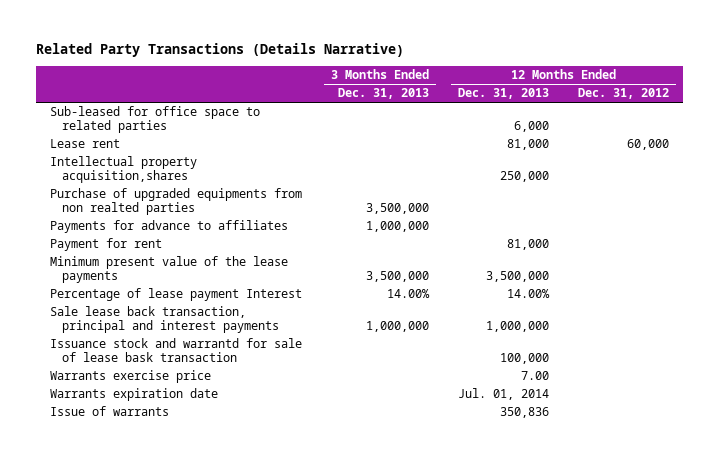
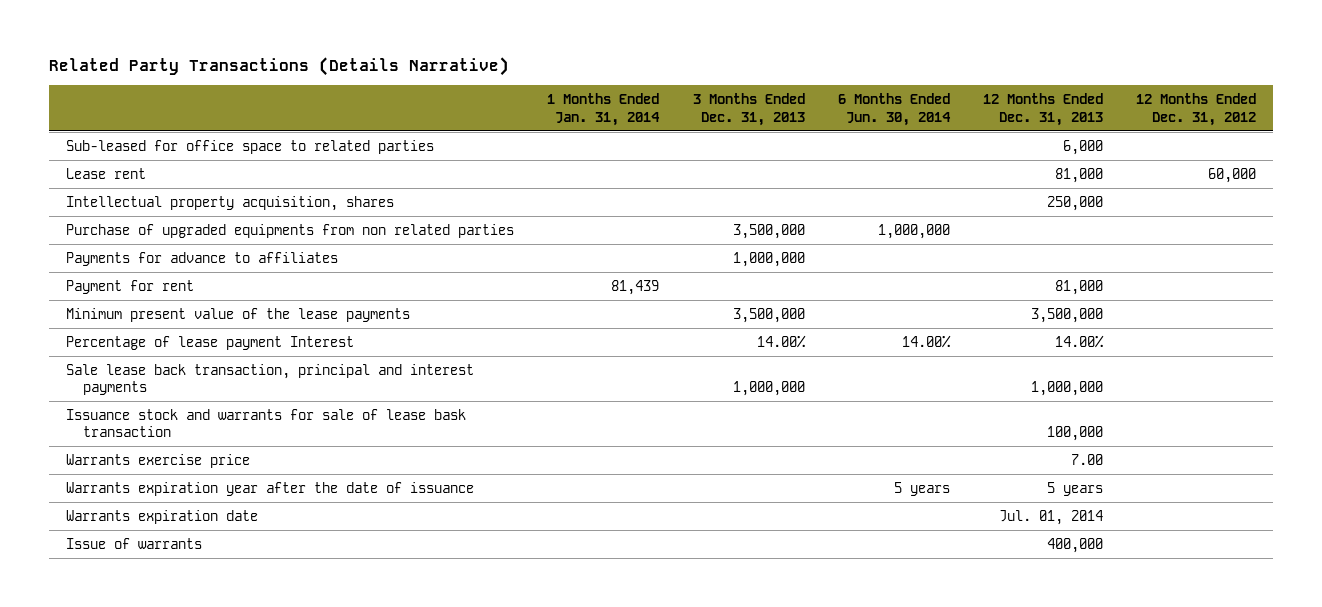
- | 3 Months Ended Dec. 31, 2013 | 12 Months Ended Dec. 31, 2013 | 12 Months Ended Dec. 31, 2012
+ | 1 Months Ended Jan. 31, 2014 | 3 Months Ended Dec. 31, 2013 | 6 Months Ended Jun. 30, 2014 | 12 Months Ended Dec. 31, 2013 | 12 Months Ended Dec. 31, 2012
- Intellectual property acquisition,shares | | 250,000 |
- Purchase of upgraded equipments from non realted parties | 3,500,000 | |
+ Intellectual property acquisition, shares | | | | 250,000 |
+ Purchase of upgraded equipments from non related parties | | 3,500,000 | 1,000,000 | |
- Issuance stock and warrantd for sale of lease bask transaction | | 100,000 |
+ Issuance stock and warrants for sale of lease bask transaction | | | | 100,000 |
+ Warrants expiration year after the date of issuance | | | 5 years | 5 years |
- Issue of warrants | | 350,836 |
+ Issue of warrants | | | | 400,000 |

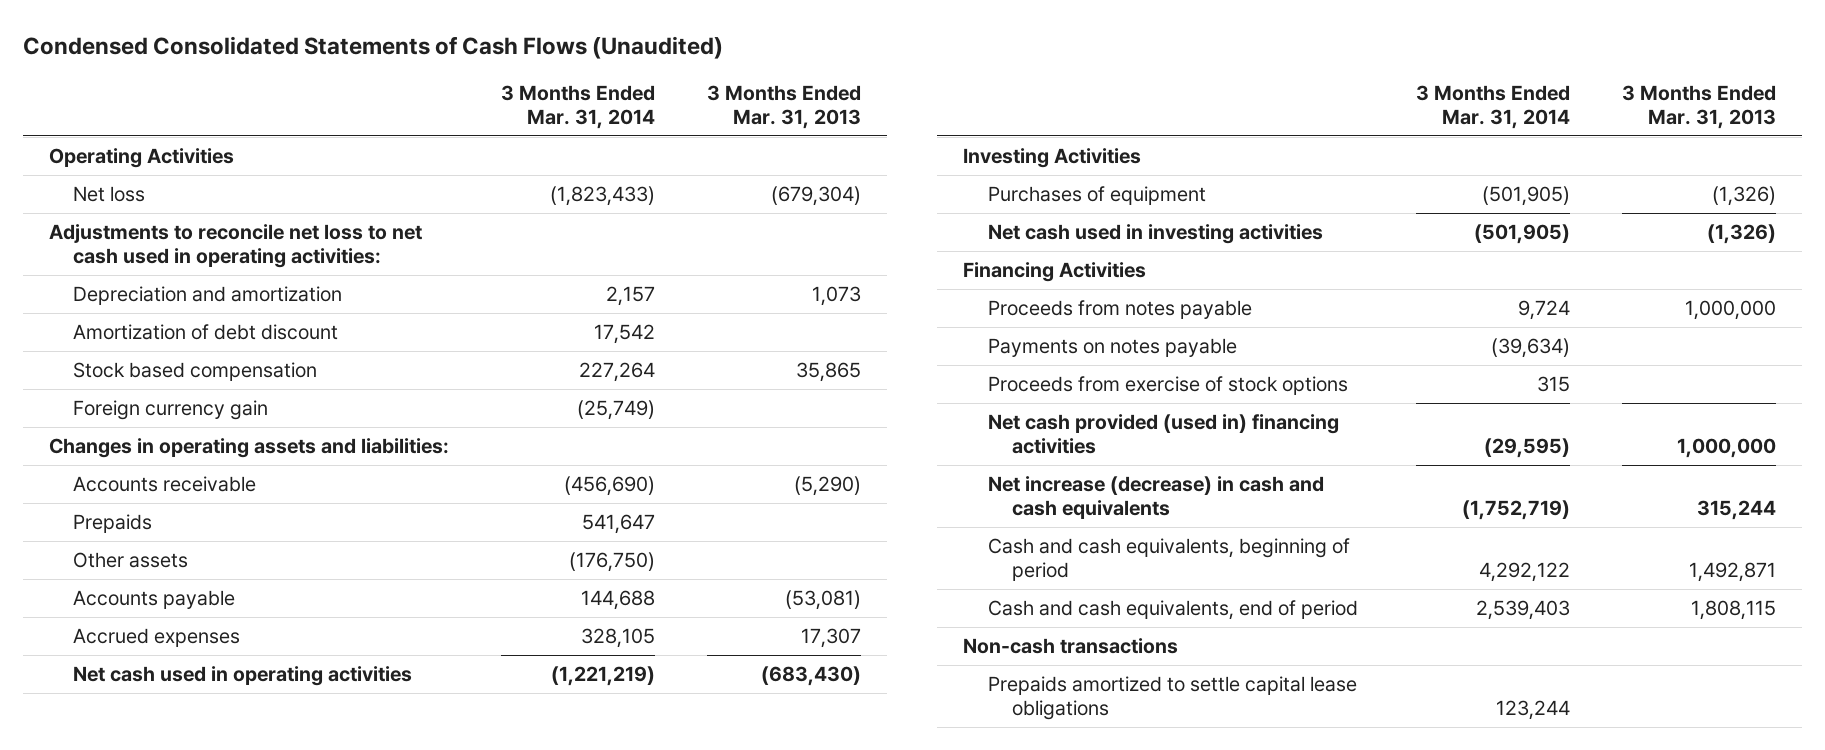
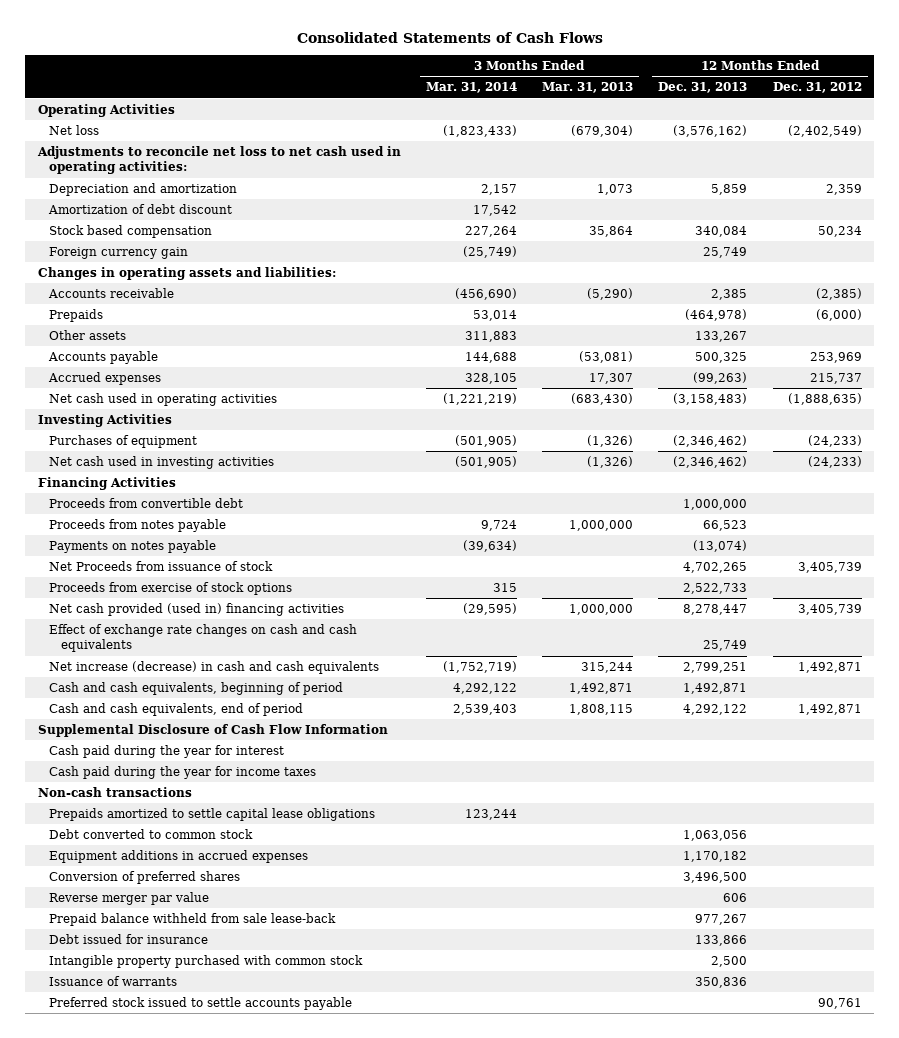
- Condensed Consolidated Statements of Cash Flows (Unaudited)
+ Consolidated Statements of Cash Flows
- | 3 Months Ended Mar. 31, 2014 | 3 Months Ended Mar. 31, 2013
+ | 3 Months Ended Mar. 31, 2014 | 3 Months Ended Mar. 31, 2013 | 12 Months Ended Dec. 31, 2013 | 12 Months Ended Dec. 31, 2012
- Stock based compensation | 227,264 | 35,865
+ Stock based compensation | 227,264 | 35,864 | 340,084 | 50,234
- Prepaids | 541,647 |
- Other assets | (176,750) |
+ Prepaids | 53,014 | | (464,978) | (6,000)
+ Other assets | 311,883 | | 133,267 |
+ Proceeds from convertible debt | | | 1,000,000 |
+ Net Proceeds from issuance of stock | | | 4,702,265 | 3,405,739
+ Effect of exchange rate changes on cash and cash equivalents | | | 25,749 |
+ Supplemental Disclosure of Cash Flow Information
+ Cash paid during the year for interest
+ Cash paid during the year for income taxes
+ Debt converted to common stock | | | 1,063,056 |
+ Equipment additions in accrued expenses | | | 1,170,182 |
+ Conversion of preferred shares | | | 3,496,500 |
+ Reverse merger par value | | | 606 |
+ Prepaid balance withheld from sale lease-back | | | 977,267 |
+ Debt issued for insurance | | | 133,866 |
+ Intangible property purchased with common stock | | | 2,500 |
+ Issuance of warrants | | | 350,836 |
+ Preferred stock issued to settle accounts payable | | | | 90,761

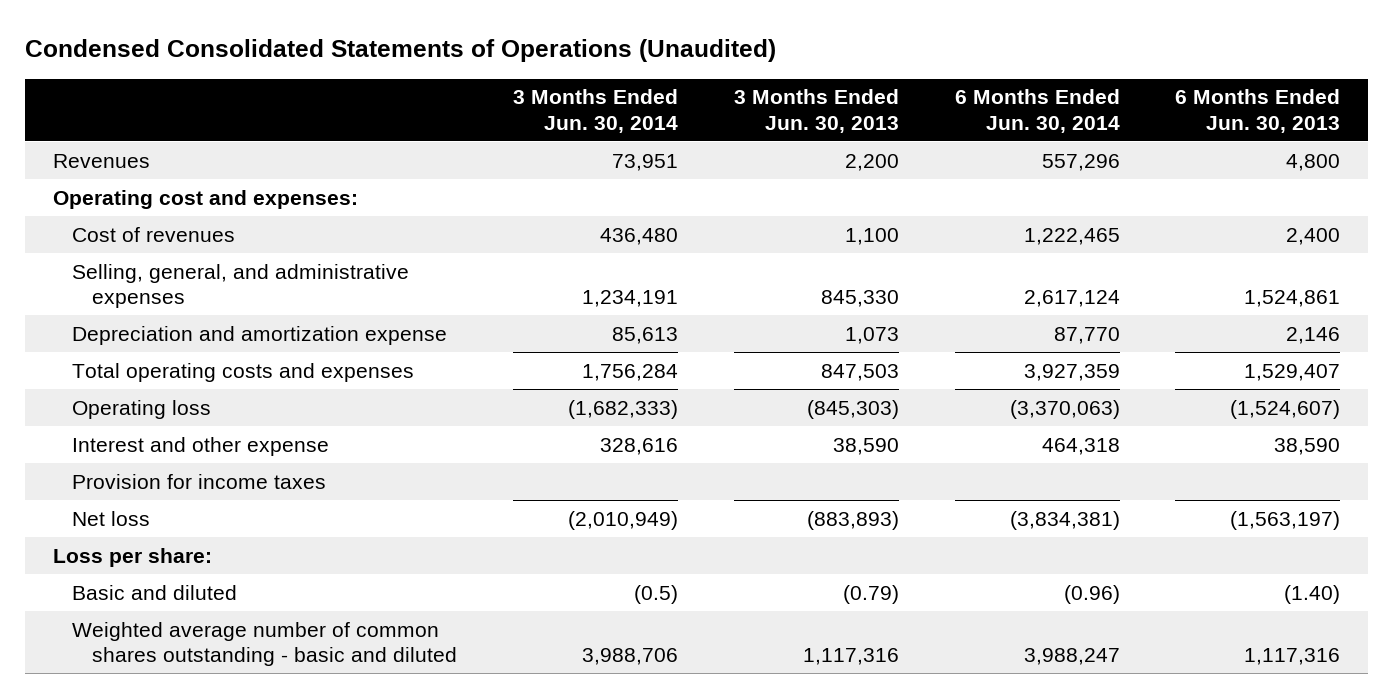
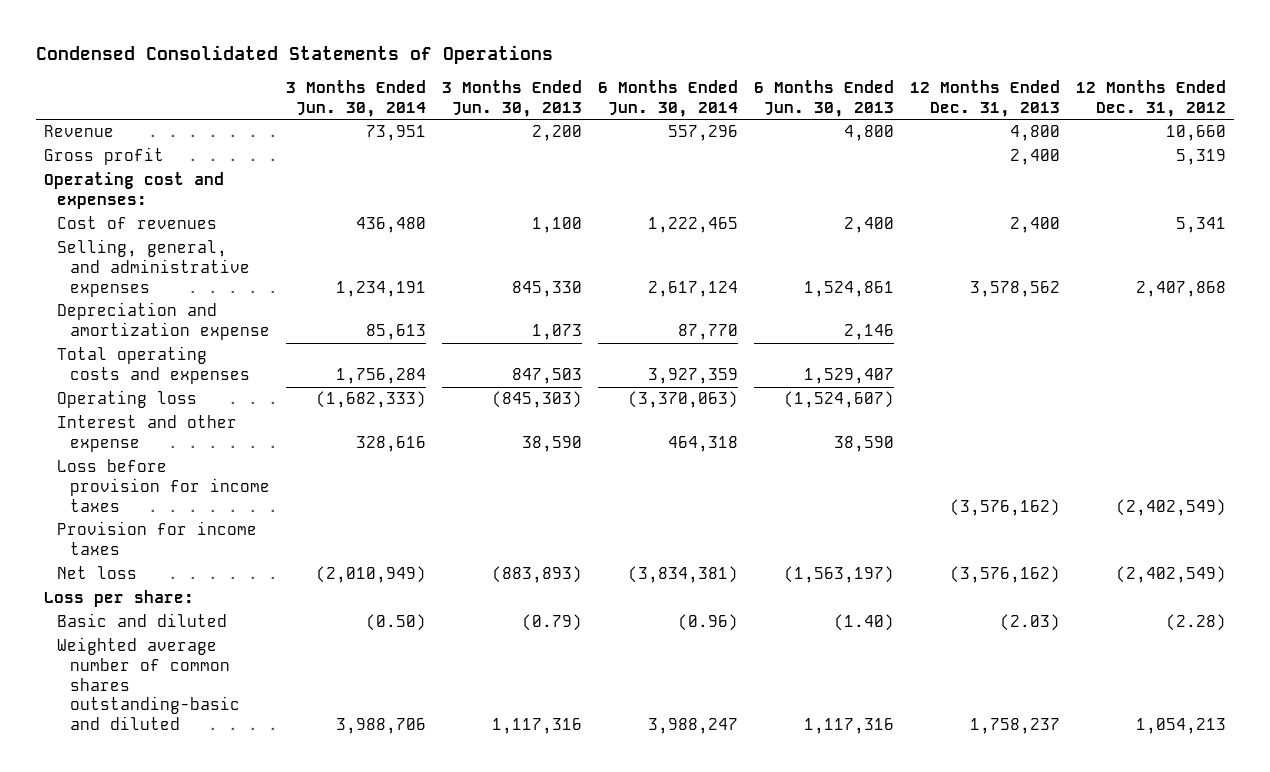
- Condensed Consolidated Statements of Operations (Unaudited)
+ Condensed Consolidated Statements of Operations
- | 3 Months Ended Jun. 30, 2014 | 3 Months Ended Jun. 30, 2013 | 6 Months Ended Jun. 30, 2014 | 6 Months Ended Jun. 30, 2013
+ | 3 Months Ended Jun. 30, 2014 | 3 Months Ended Jun. 30, 2013 | 6 Months Ended Jun. 30, 2014 | 6 Months Ended Jun. 30, 2013 | 12 Months Ended Dec. 31, 2013 | 12 Months Ended Dec. 31, 2012
- Revenues | 73,951 | 2,200 | 557,296 | 4,800
+ Revenue | 73,951 | 2,200 | 557,296 | 4,800 | 4,800 | 10,660
+ Gross profit | | | | | 2,400 | 5,319
+ Loss before provision for income taxes | | | | | (3,576,162) | (2,402,549)
- Basic and diluted | (0.5) | (0.79) | (0.96) | (1.40)
- Weighted average number of common shares outstanding - basic and diluted | 3,988,706 | 1,117,316 | 3,988,247 | 1,117,316
+ Basic and diluted | (0.50) | (0.79) | (0.96) | (1.40) | (2.03) | (2.28)
+ Weighted average number of common shares outstanding-basic and diluted | 3,988,706 | 1,117,316 | 3,988,247 | 1,117,316 | 1,758,237 | 1,054,213

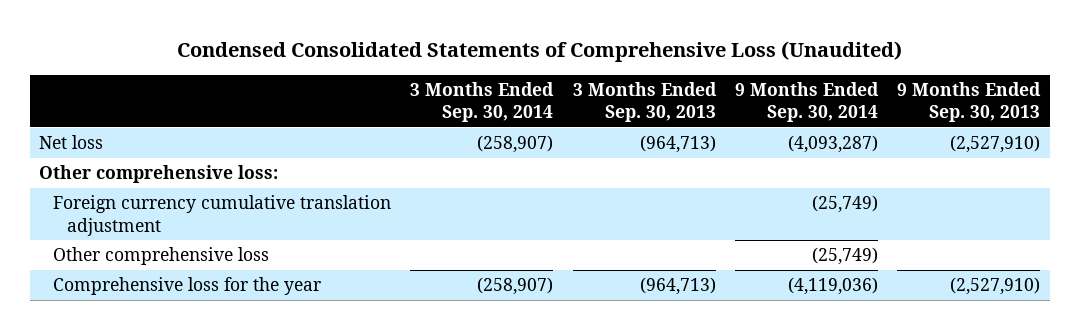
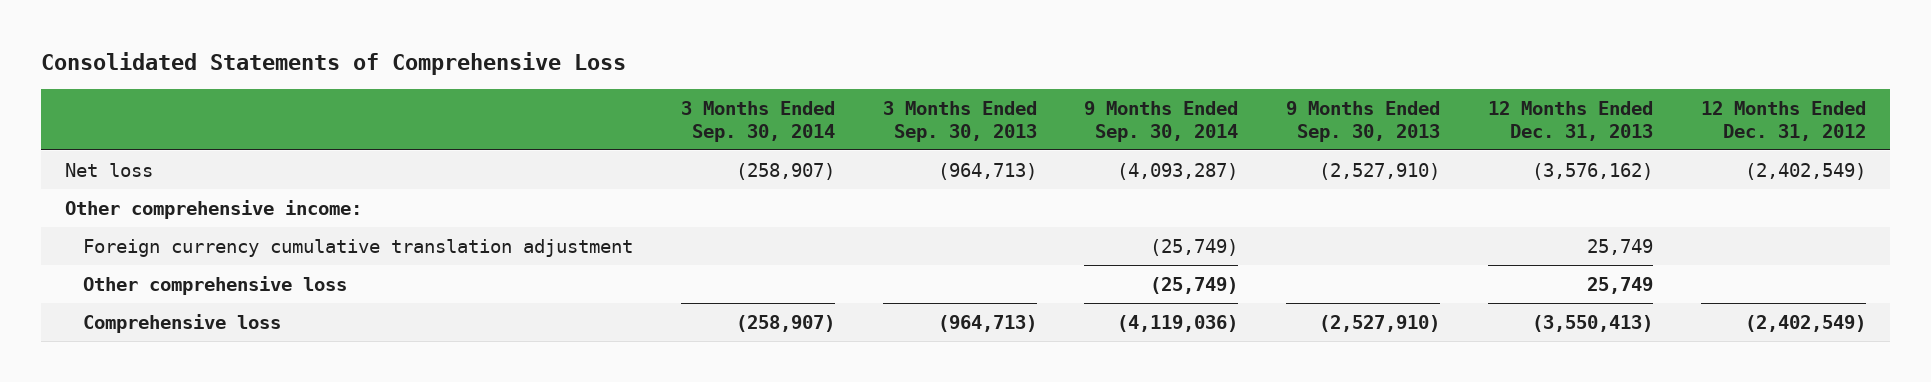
- Condensed Consolidated Statements of Comprehensive Loss (Unaudited)
+ Consolidated Statements of Comprehensive Loss
- | 3 Months Ended Sep. 30, 2014 | 3 Months Ended Sep. 30, 2013 | 9 Months Ended Sep. 30, 2014 | 9 Months Ended Sep. 30, 2013
+ | 3 Months Ended Sep. 30, 2014 | 3 Months Ended Sep. 30, 2013 | 9 Months Ended Sep. 30, 2014 | 9 Months Ended Sep. 30, 2013 | 12 Months Ended Dec. 31, 2013 | 12 Months Ended Dec. 31, 2012
- Other comprehensive loss:
+ Other comprehensive income:
- Comprehensive loss for the year | (258,907) | (964,713) | (4,119,036) | (2,527,910)
+ Comprehensive loss | (258,907) | (964,713) | (4,119,036) | (2,527,910) | (3,550,413) | (2,402,549)

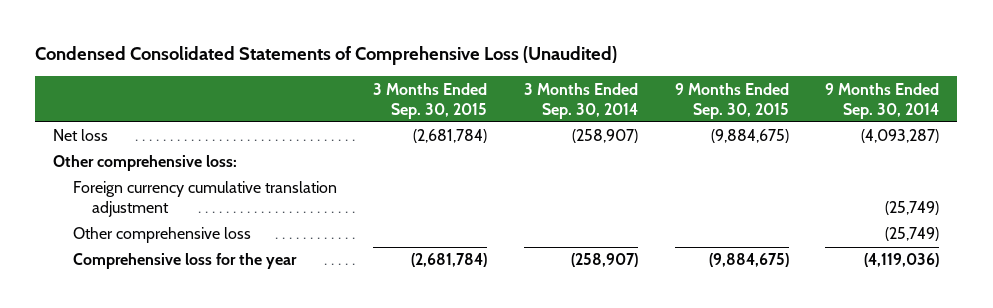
- Consolidated Statements of Comprehensive Loss
+ Condensed Consolidated Statements of Comprehensive Loss (Unaudited)
- | 3 Months Ended Sep. 30, 2014 | 3 Months Ended Sep. 30, 2013 | 9 Months Ended Sep. 30, 2014 | 9 Months Ended Sep. 30, 2013 | 12 Months Ended Dec. 31, 2013 | 12 Months Ended Dec. 31, 2012
+ | 3 Months Ended Sep. 30, 2015 | 3 Months Ended Sep. 30, 2014 | 9 Months Ended Sep. 30, 2015 | 9 Months Ended Sep. 30, 2014
- Other comprehensive income:
+ Other comprehensive loss:
- Comprehensive loss | (258,907) | (964,713) | (4,119,036) | (2,527,910) | (3,550,413) | (2,402,549)
+ Comprehensive loss for the year | (2,681,784) | (258,907) | (9,884,675) | (4,119,036)

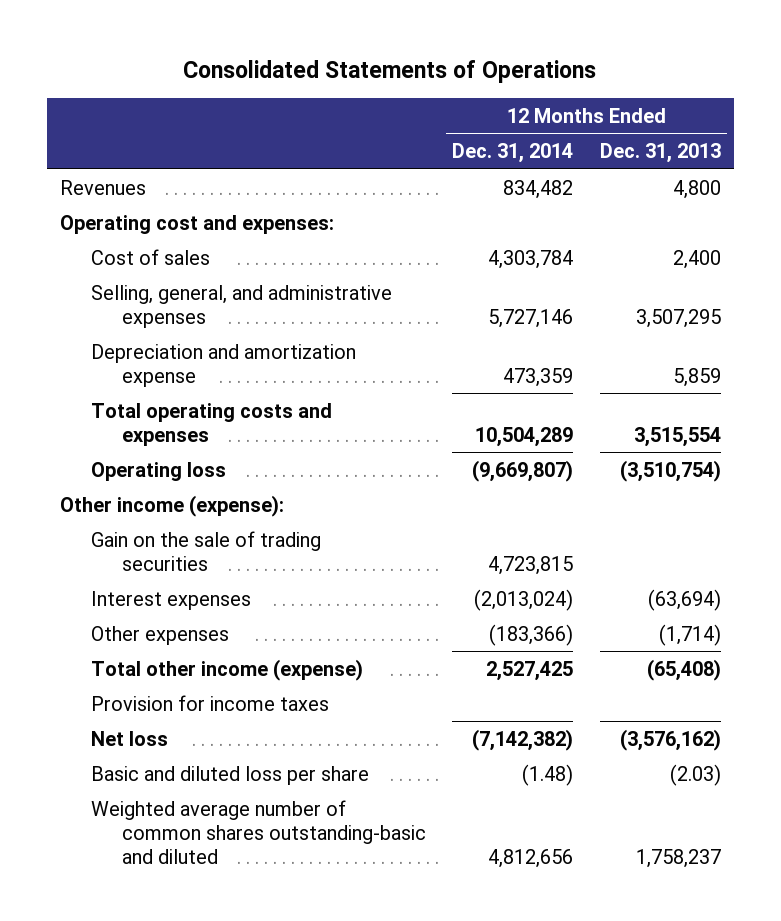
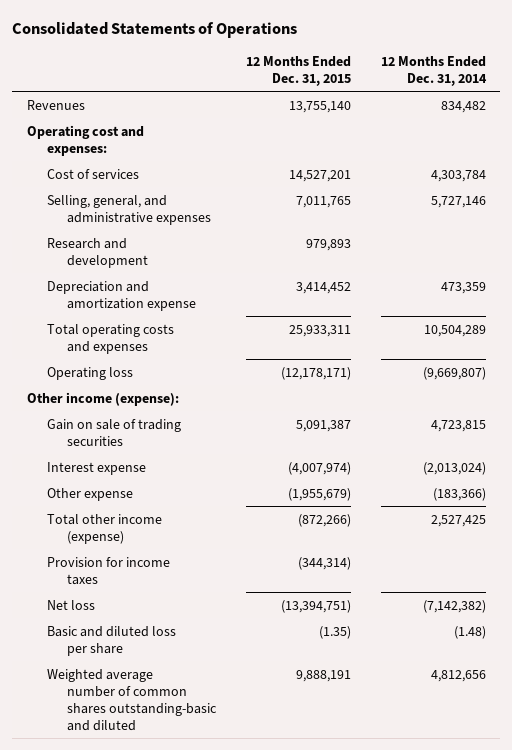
- | 12 Months Ended Dec. 31, 2014 | 12 Months Ended Dec. 31, 2013
+ | 12 Months Ended Dec. 31, 2015 | 12 Months Ended Dec. 31, 2014
- Cost of sales | 4,303,784 | 2,400
+ Cost of services | 14,527,201 | 4,303,784
+ Research and development | 979,893 |
- Gain on the sale of trading securities | 4,723,815 |
- Interest expenses | (2,013,024) | (63,694)
- Other expenses | (183,366) | (1,714)
+ Gain on sale of trading securities | 5,091,387 | 4,723,815
+ Interest expense | (4,007,974) | (2,013,024)
+ Other expense | (1,955,679) | (183,366)

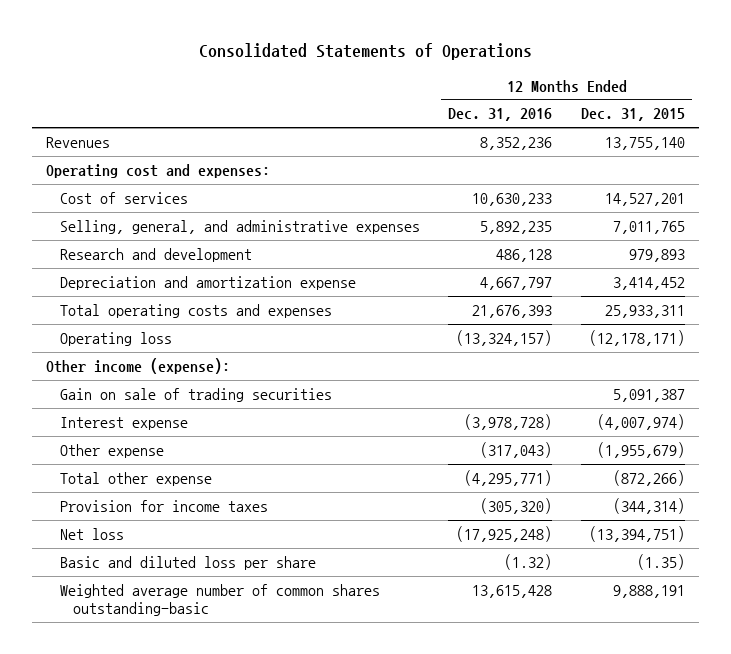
- | 12 Months Ended Dec. 31, 2015 | 12 Months Ended Dec. 31, 2014
+ | 12 Months Ended Dec. 31, 2016 | 12 Months Ended Dec. 31, 2015
- Total other income (expense) | (872,266) | 2,527,425
+ Total other expense | (4,295,771) | (872,266)
- Weighted average number of common shares outstanding-basic and diluted | 9,888,191 | 4,812,656
+ Weighted average number of common shares outstanding-basic | 13,615,428 | 9,888,191

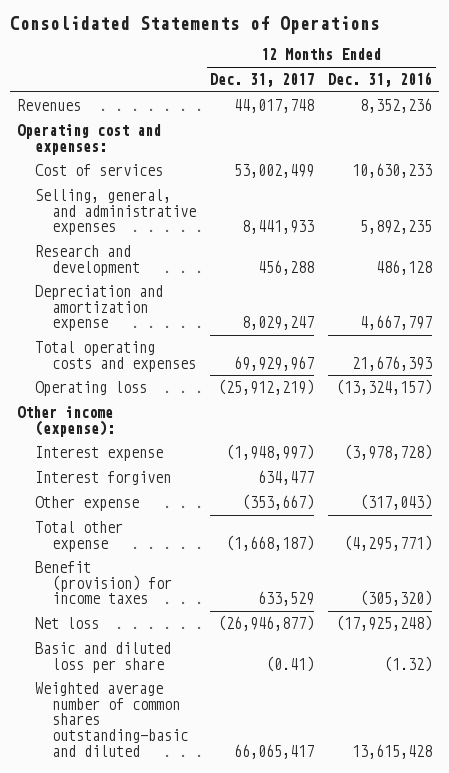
- | 12 Months Ended Dec. 31, 2016 | 12 Months Ended Dec. 31, 2015
+ | 12 Months Ended Dec. 31, 2017 | 12 Months Ended Dec. 31, 2016
- Gain on sale of trading securities | | 5,091,387
+ Interest forgiven | 634,477 |
- Provision for income taxes | (305,320) | (344,314)
+ Benefit (provision) for income taxes | 633,529 | (305,320)
- Weighted average number of common shares outstanding-basic | 13,615,428 | 9,888,191
+ Weighted average number of common shares outstanding-basic and diluted | 66,065,417 | 13,615,428

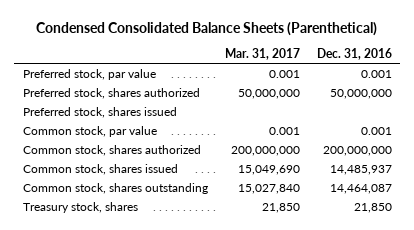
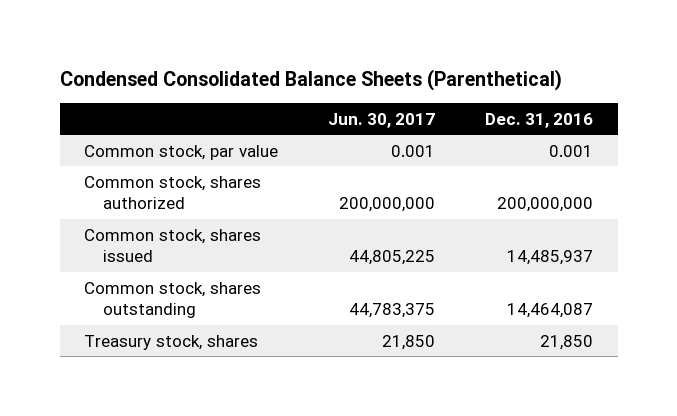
- | Mar. 31, 2017 | Dec. 31, 2016
+ | Jun. 30, 2017 | Dec. 31, 2016
- Preferred stock, par value | 0.001 | 0.001
- Preferred stock, shares authorized | 50,000,000 | 50,000,000
- Preferred stock, shares issued

